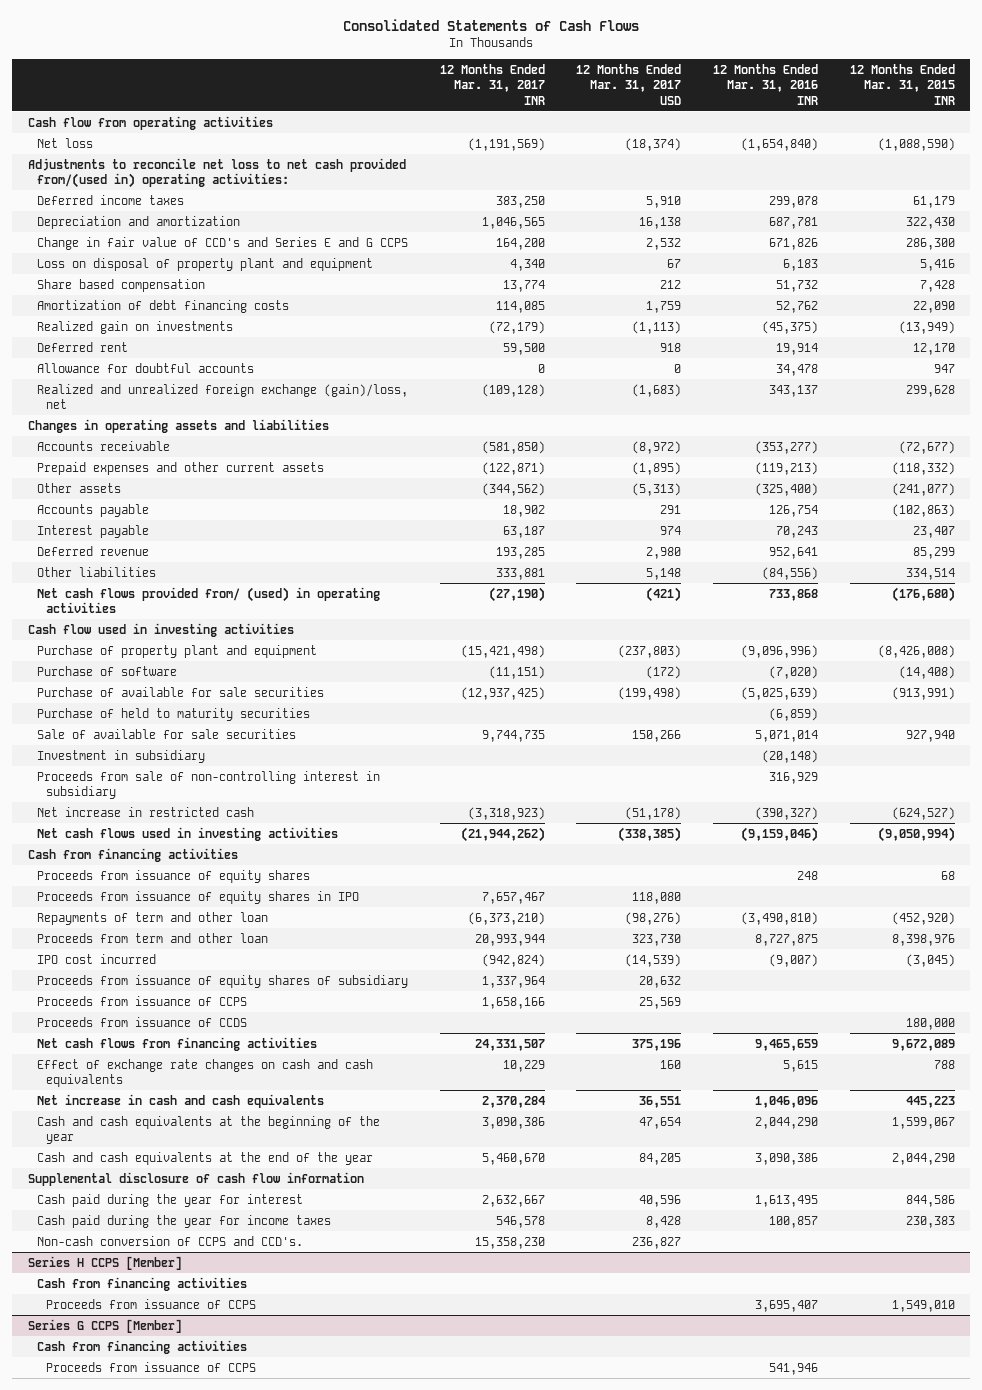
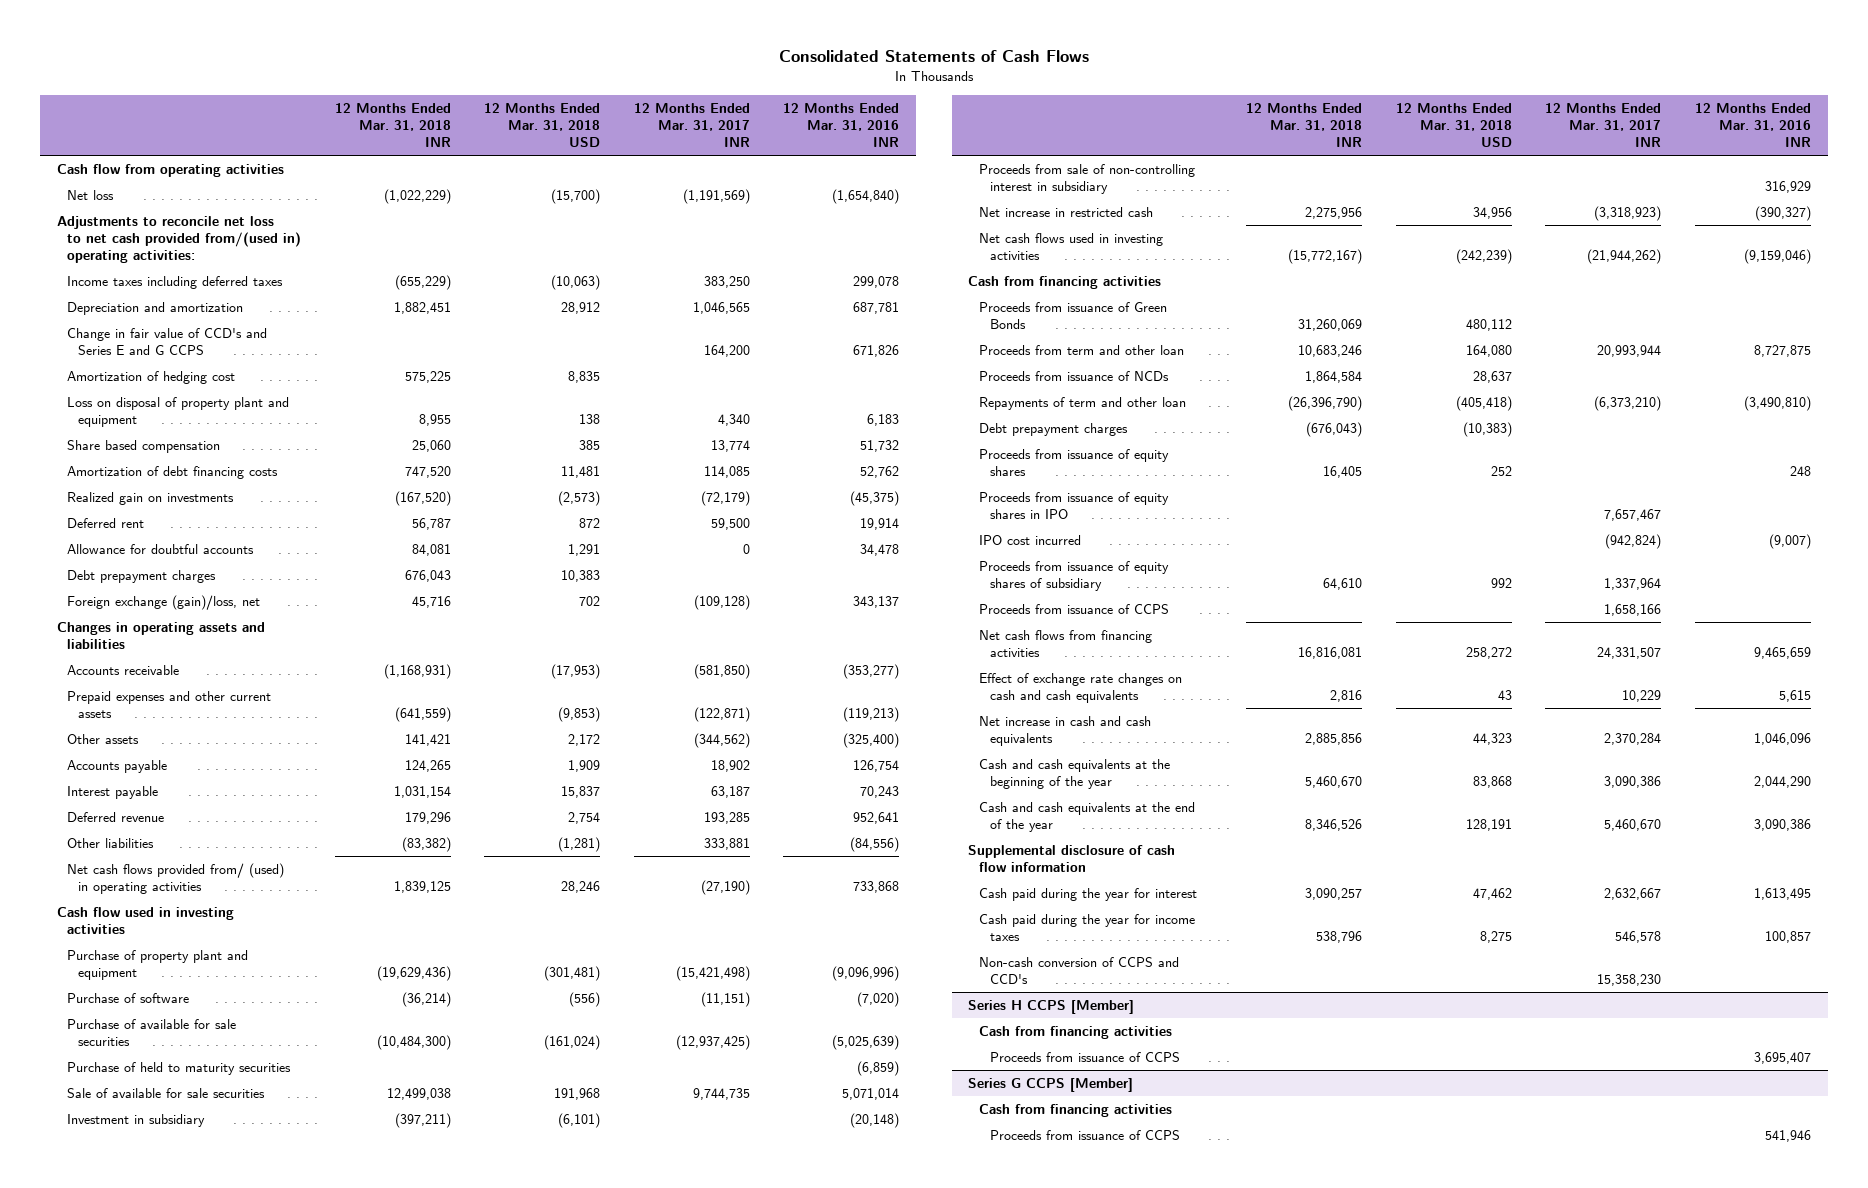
- | 12 Months Ended Mar. 31, 2017 INR | 12 Months Ended Mar. 31, 2017 USD | 12 Months Ended Mar. 31, 2016 INR | 12 Months Ended Mar. 31, 2015 INR
+ | 12 Months Ended Mar. 31, 2018 INR | 12 Months Ended Mar. 31, 2018 USD | 12 Months Ended Mar. 31, 2017 INR | 12 Months Ended Mar. 31, 2016 INR
- Deferred income taxes | 383,250 | 5,910 | 299,078 | 61,179
+ Income taxes including deferred taxes | (655,229) | (10,063) | 383,250 | 299,078
+ Amortization of hedging cost | 575,225 | 8,835 | |
- Realized and unrealized foreign exchange (gain)/loss, net | (109,128) | (1,683) | 343,137 | 299,628
+ Debt prepayment charges | 676,043 | 10,383 | |
+ Foreign exchange (gain)/loss, net | 45,716 | 702 | (109,128) | 343,137
+ Proceeds from issuance of Green Bonds | 31,260,069 | 480,112 | |
moved up: Proceeds from term and other loan | 10,683,246 | 164,080 | 20,993,944 | 8,727,875
+ Proceeds from issuance of NCDs | 1,864,584 | 28,637 | |
moved up: Repayments of term and other loan | (26,396,790) | (405,418) | (6,373,210) | (3,490,810)
+ Debt prepayment charges | (676,043) | (10,383) | |
- Proceeds from issuance of CCDS | | | | 180,000
- Non-cash conversion of CCPS and CCD's. | 15,358,230 | 236,827 | |
+ Non-cash conversion of CCPS and CCD's | | | 15,358,230 |

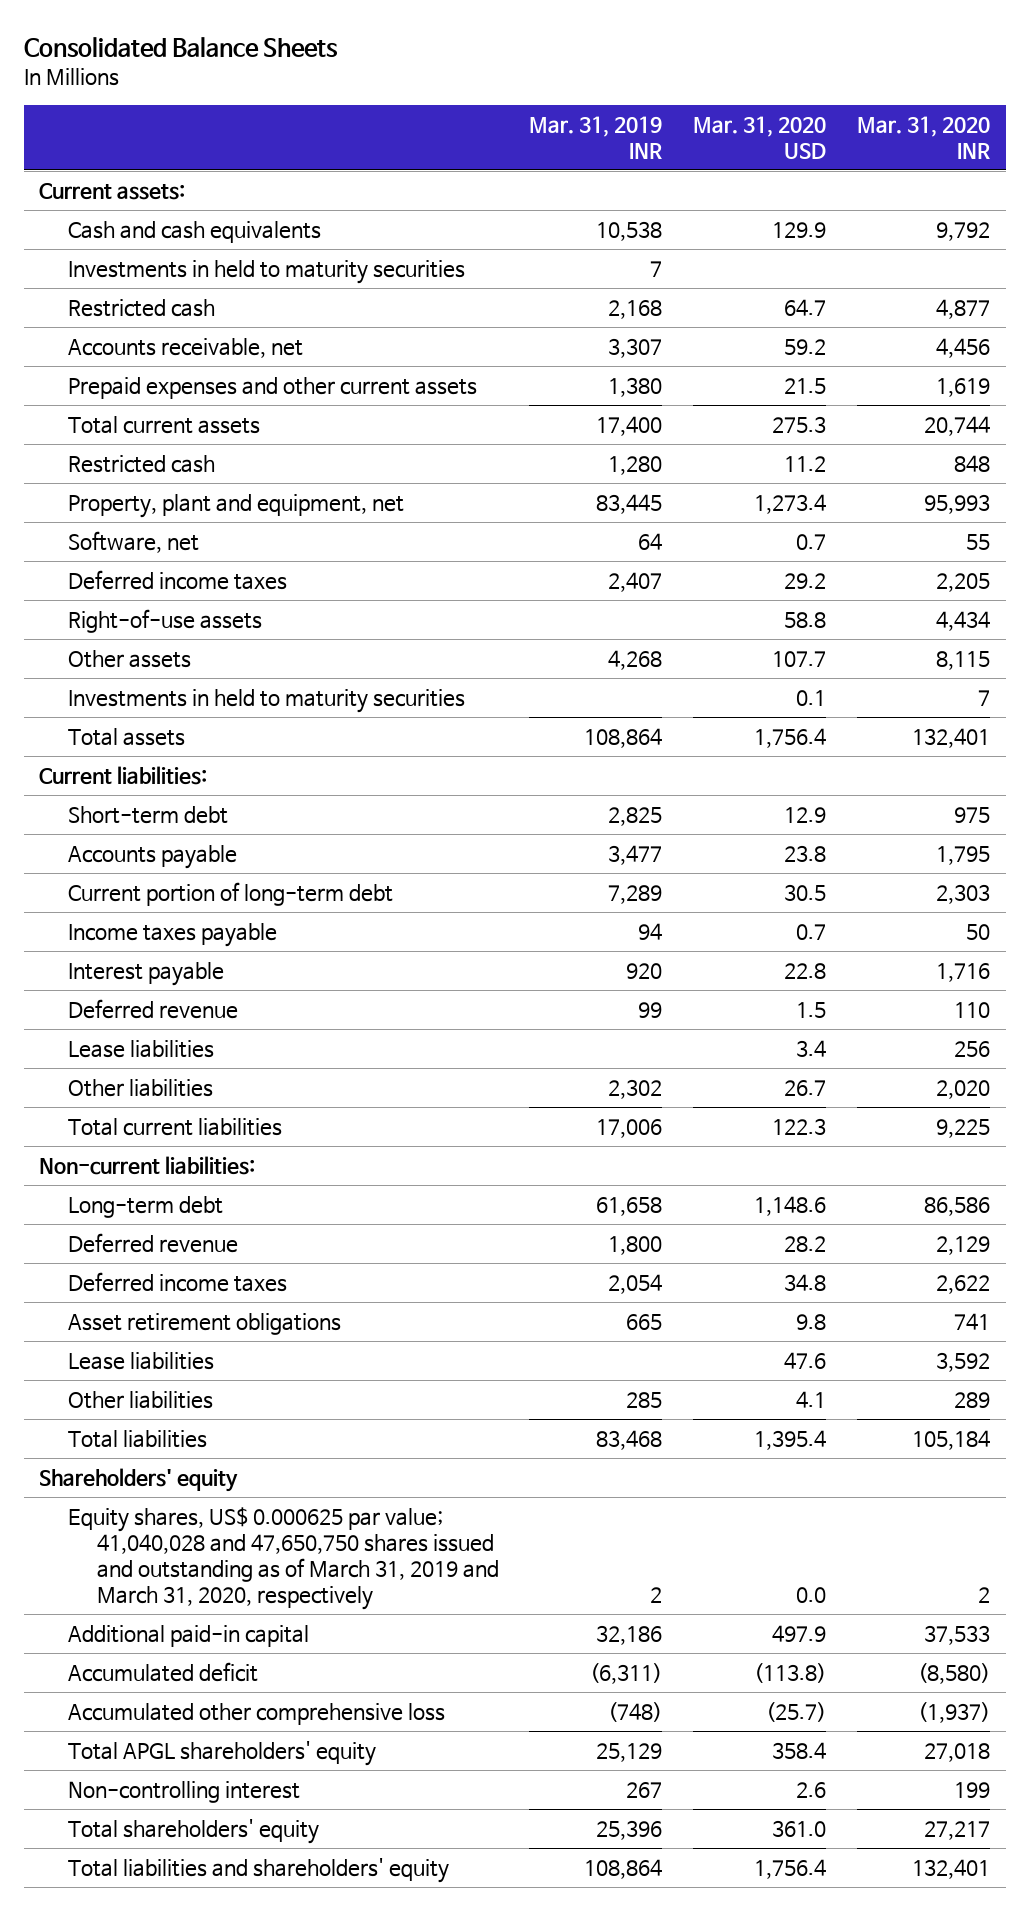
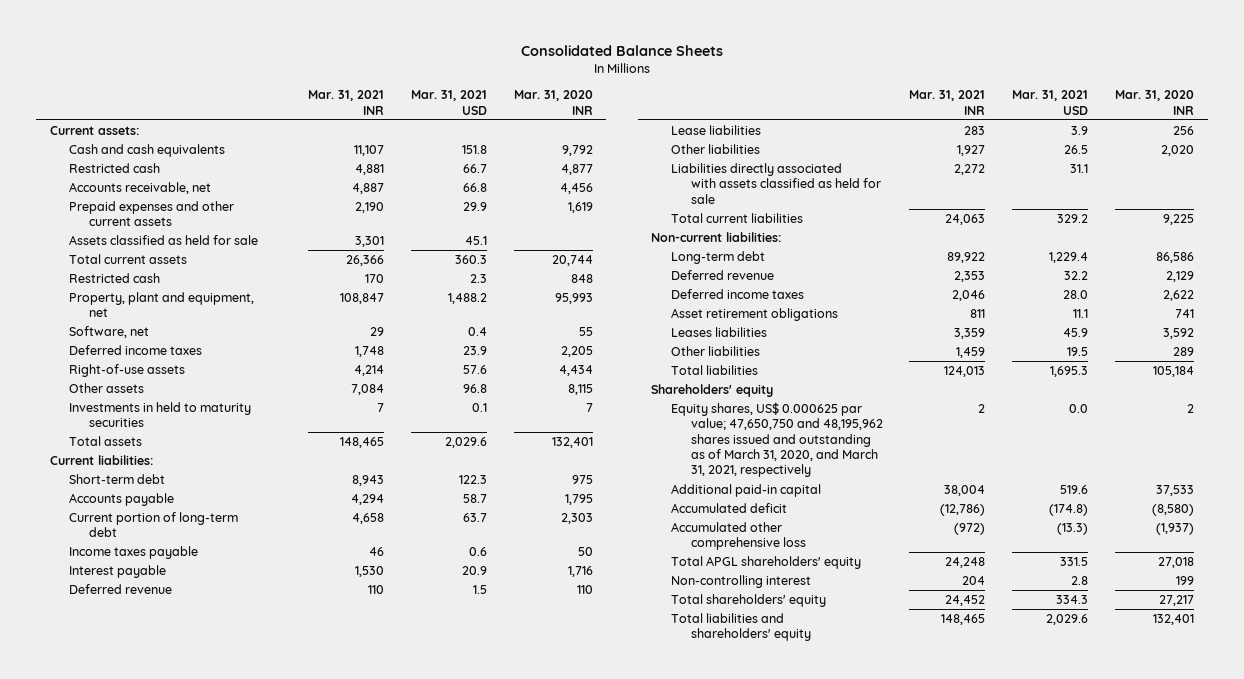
- | Mar. 31, 2019 INR | Mar. 31, 2020 USD | Mar. 31, 2020 INR
+ | Mar. 31, 2021 INR | Mar. 31, 2021 USD | Mar. 31, 2020 INR
- Investments in held to maturity securities | 7 | |
+ Assets classified as held for sale | 3,301 | 45.1 |
+ Liabilities directly associated with assets classified as held for sale | 2,272 | 31.1 |
- Lease liabilities | | 47.6 | 3,592
+ Leases liabilities | 3,359 | 45.9 | 3,592
- Equity shares, US$ 0.000625 par value; 41,040,028 and 47,650,750 shares issued and outstanding as of March 31, 2019 and March 31, 2020, respectively | 2 | 0.0 | 2
+ Equity shares, US$ 0.000625 par value; 47,650,750 and 48,195,962 shares issued and outstanding as of March 31, 2020, and March 31, 2021, respectively | 2 | 0.0 | 2

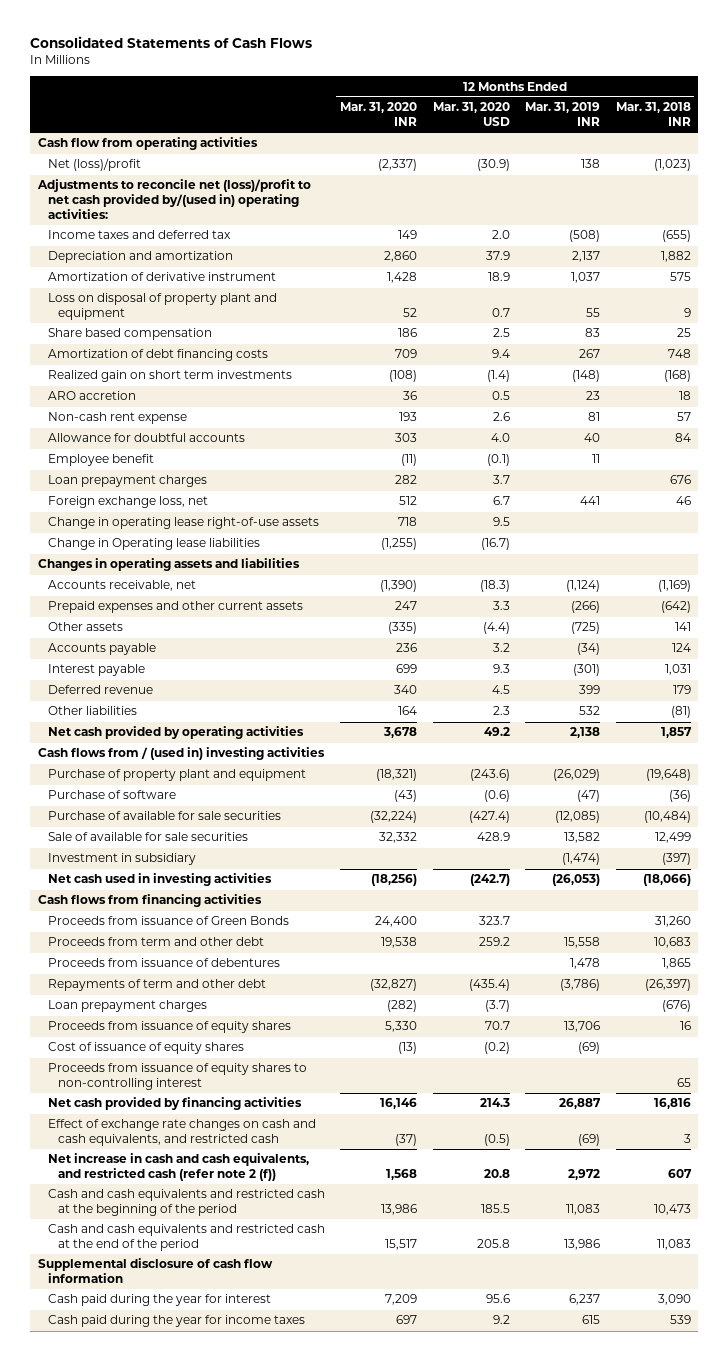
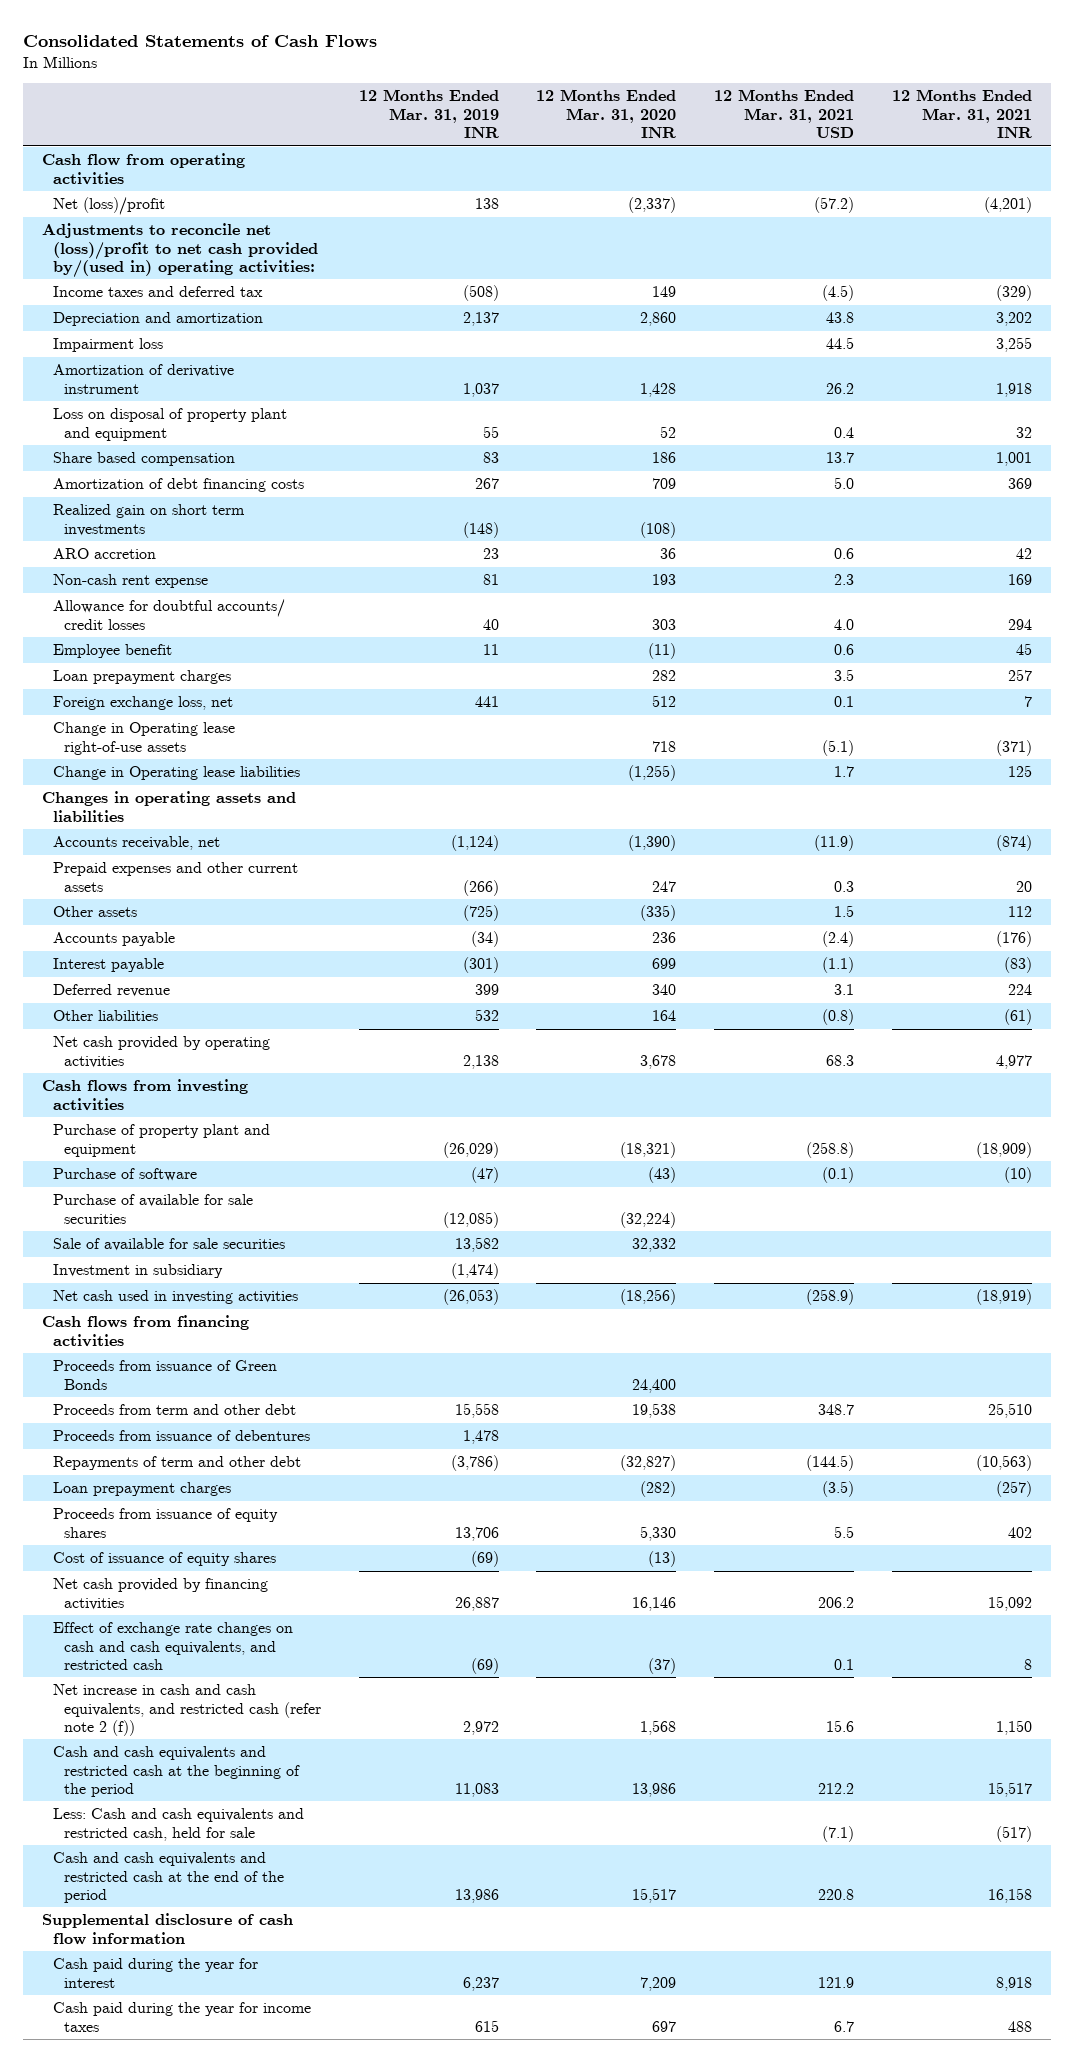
- | 12 Months Ended Mar. 31, 2020 INR | 12 Months Ended Mar. 31, 2020 USD | 12 Months Ended Mar. 31, 2019 INR | 12 Months Ended Mar. 31, 2018 INR
+ | 12 Months Ended Mar. 31, 2019 INR | 12 Months Ended Mar. 31, 2020 INR | 12 Months Ended Mar. 31, 2021 USD | 12 Months Ended Mar. 31, 2021 INR
+ Impairment loss | | | 44.5 | 3,255
- Allowance for doubtful accounts | 303 | 4.0 | 40 | 84
+ Allowance for doubtful accounts/ credit losses | 40 | 303 | 4.0 | 294
- Change in operating lease right-of-use assets | 718 | 9.5 | |
+ Change in Operating lease right-of-use assets | | 718 | (5.1) | (371)
- Cash flows from / (used in) investing activities
+ Cash flows from investing activities
- Proceeds from issuance of equity shares to non-controlling interest | | | | 65
+ Less: Cash and cash equivalents and restricted cash, held for sale | | | (7.1) | (517)

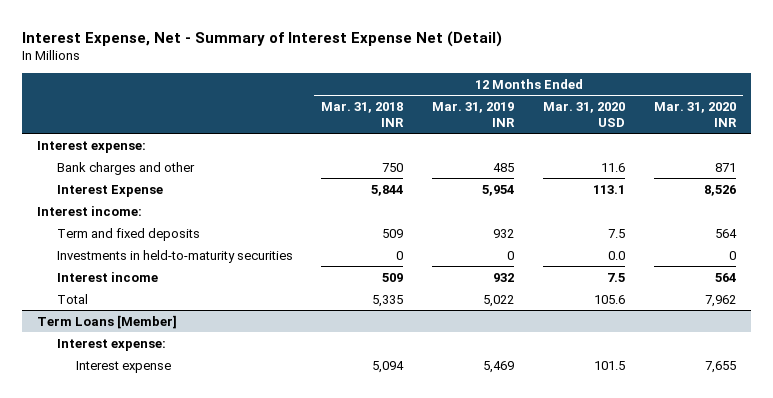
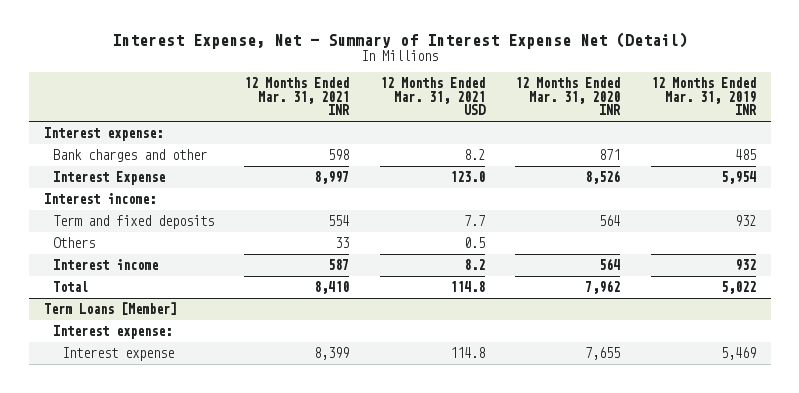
- | 12 Months Ended Mar. 31, 2018 INR | 12 Months Ended Mar. 31, 2019 INR | 12 Months Ended Mar. 31, 2020 USD | 12 Months Ended Mar. 31, 2020 INR
+ | 12 Months Ended Mar. 31, 2021 INR | 12 Months Ended Mar. 31, 2021 USD | 12 Months Ended Mar. 31, 2020 INR | 12 Months Ended Mar. 31, 2019 INR
- Investments in held-to-maturity securities | 0 | 0 | 0.0 | 0
+ Others | 33 | 0.5 | |

